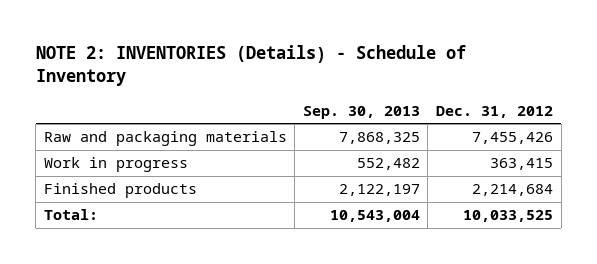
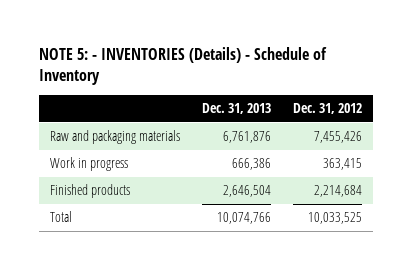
- NOTE 2: INVENTORIES (Details) - Schedule of Inventory
+ NOTE 5: - INVENTORIES (Details) - Schedule of Inventory
- | Sep. 30, 2013 | Dec. 31, 2012
+ | Dec. 31, 2013 | Dec. 31, 2012
- Total: | 10,543,004 | 10,033,525
+ Total | 10,074,766 | 10,033,525

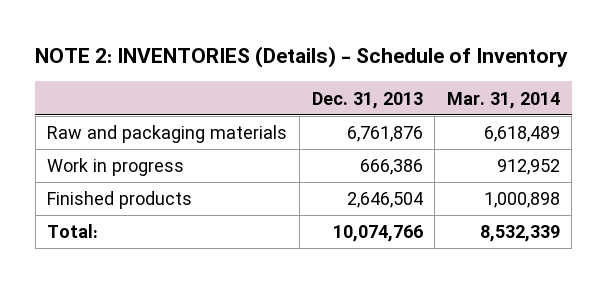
- NOTE 5: - INVENTORIES (Details) - Schedule of Inventory
+ NOTE 2: INVENTORIES (Details) - Schedule of Inventory
- | Dec. 31, 2013 | Dec. 31, 2012
+ | Dec. 31, 2013 | Mar. 31, 2014
- Total | 10,074,766 | 10,033,525
+ Total: | 10,074,766 | 8,532,339

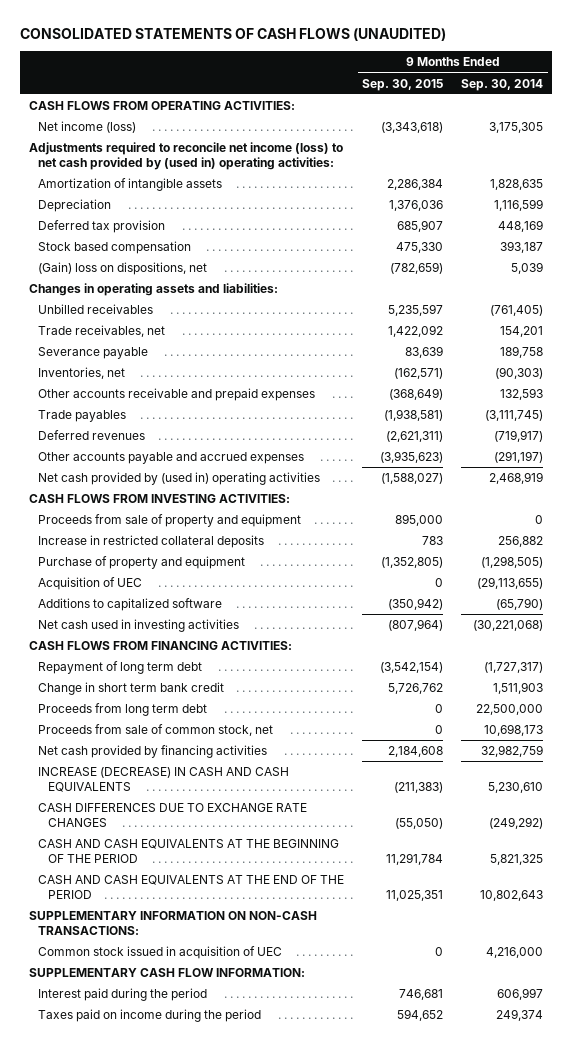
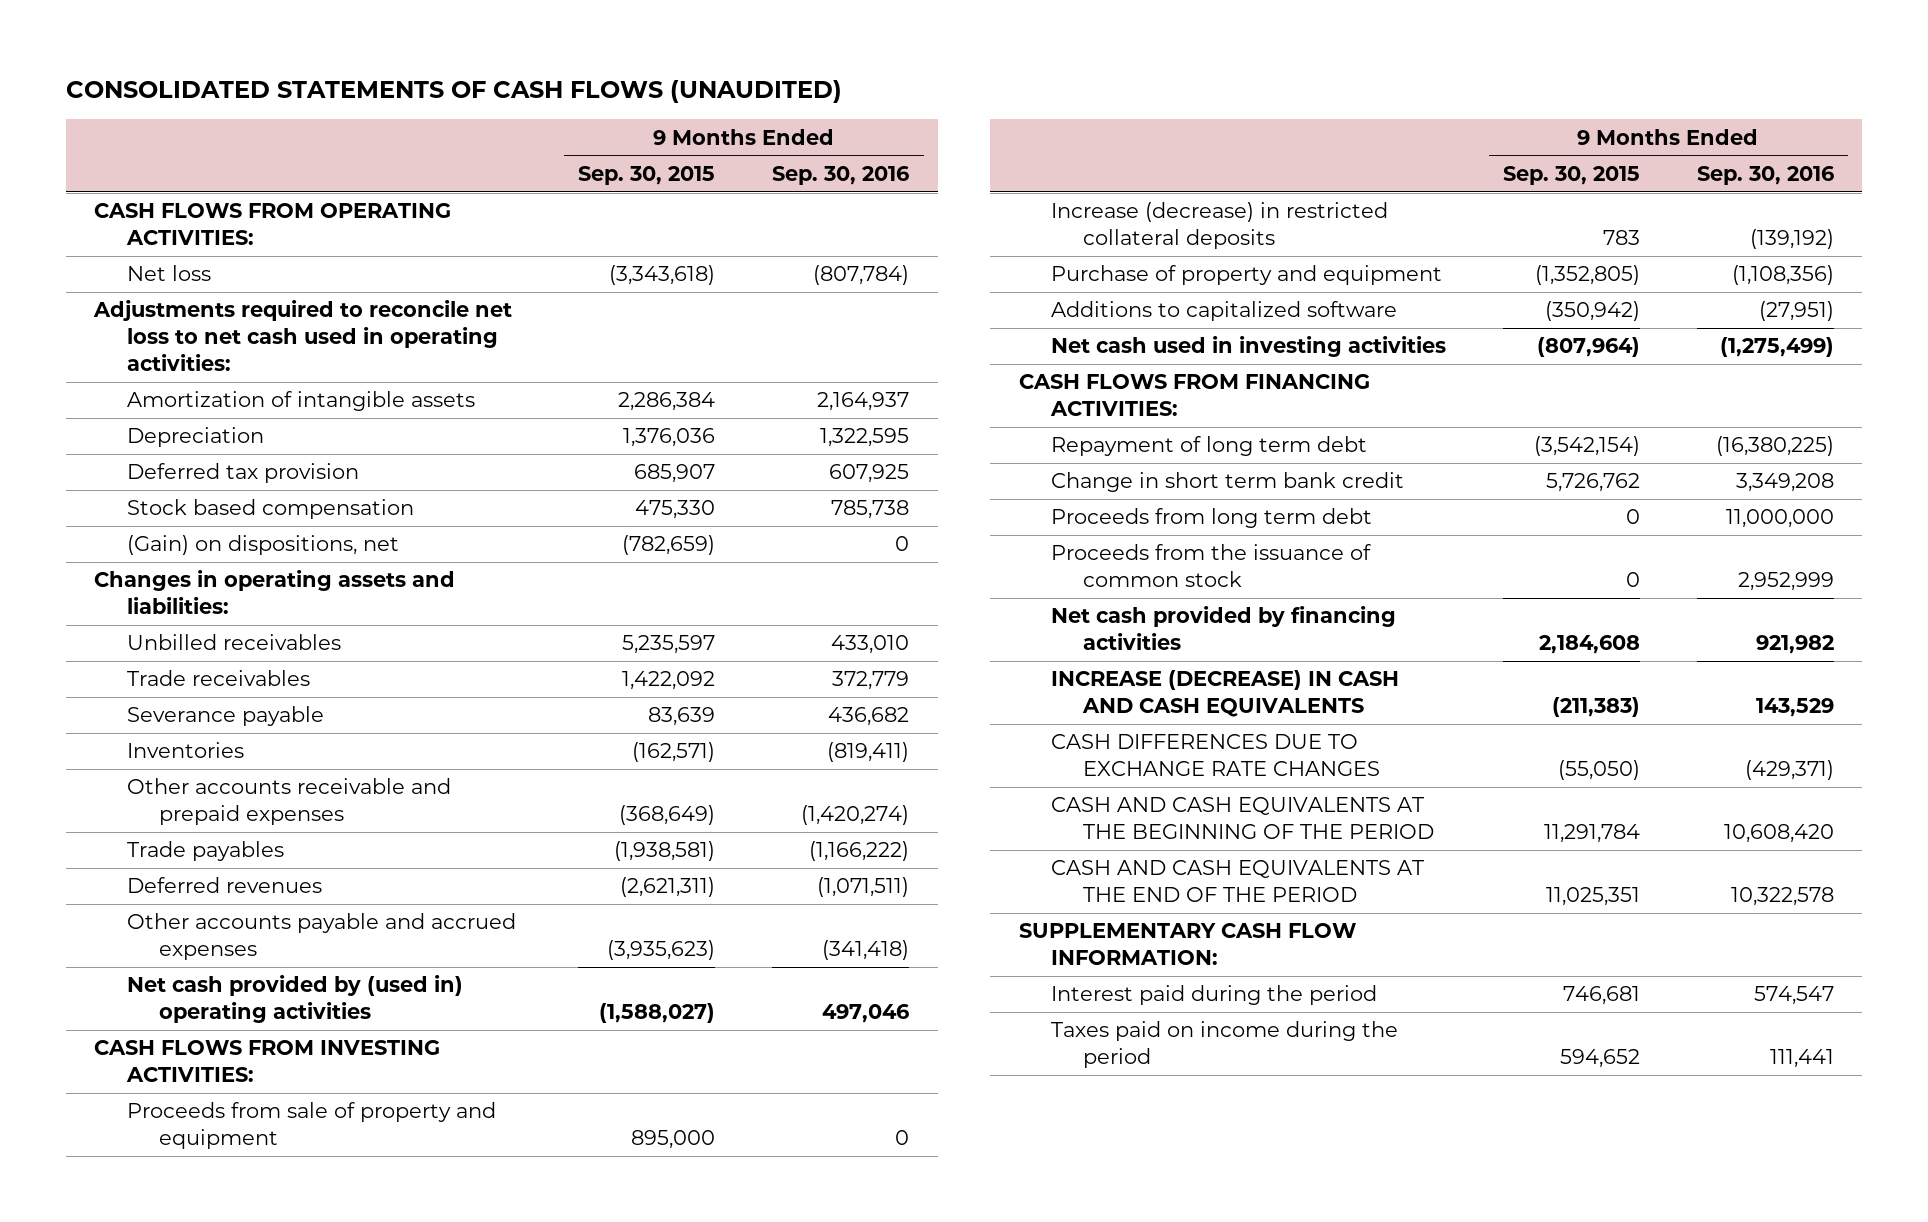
- | 9 Months Ended Sep. 30, 2015 | 9 Months Ended Sep. 30, 2014
+ | 9 Months Ended Sep. 30, 2015 | 9 Months Ended Sep. 30, 2016
- Net income (loss) | (3,343,618) | 3,175,305
- Adjustments required to reconcile net income (loss) to net cash provided by (used in) operating activities:
+ Net loss | (3,343,618) | (807,784)
+ Adjustments required to reconcile net loss to net cash used in operating activities:
- (Gain) loss on dispositions, net | (782,659) | 5,039
+ (Gain) on dispositions, net | (782,659) | 0
- Trade receivables, net | 1,422,092 | 154,201
+ Trade receivables | 1,422,092 | 372,779
- Inventories, net | (162,571) | (90,303)
+ Inventories | (162,571) | (819,411)
- Increase in restricted collateral deposits | 783 | 256,882
+ Increase (decrease) in restricted collateral deposits | 783 | (139,192)
- Acquisition of UEC | 0 | (29,113,655)
- Proceeds from sale of common stock, net | 0 | 10,698,173
+ Proceeds from the issuance of common stock | 0 | 2,952,999
- SUPPLEMENTARY INFORMATION ON NON-CASH TRANSACTIONS:
- Common stock issued in acquisition of UEC | 0 | 4,216,000

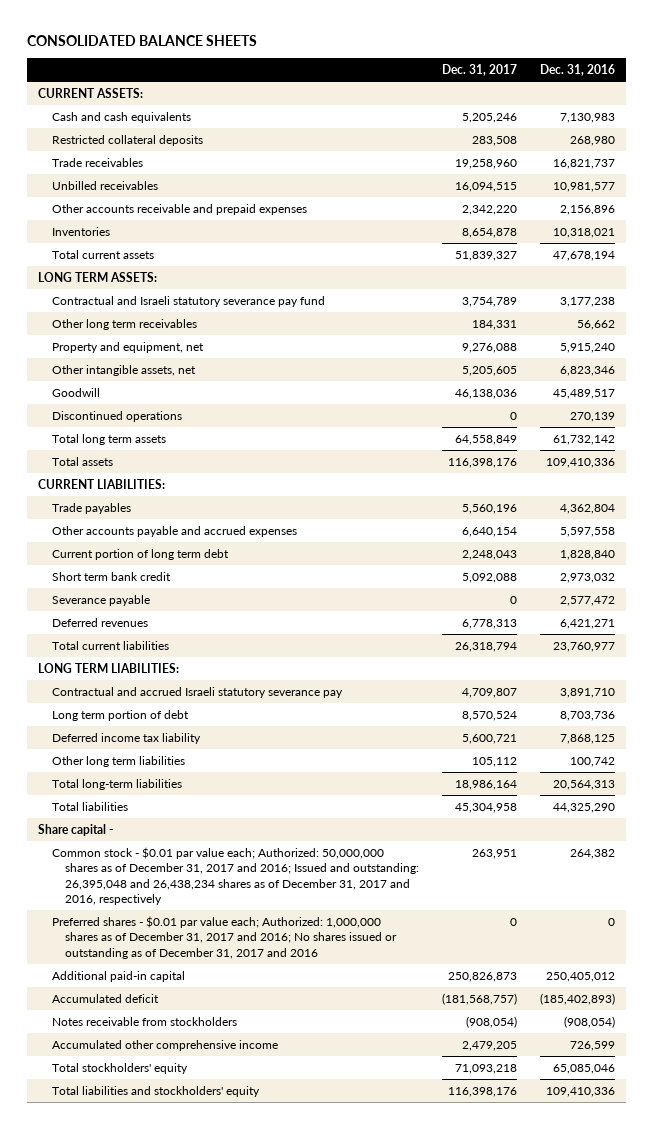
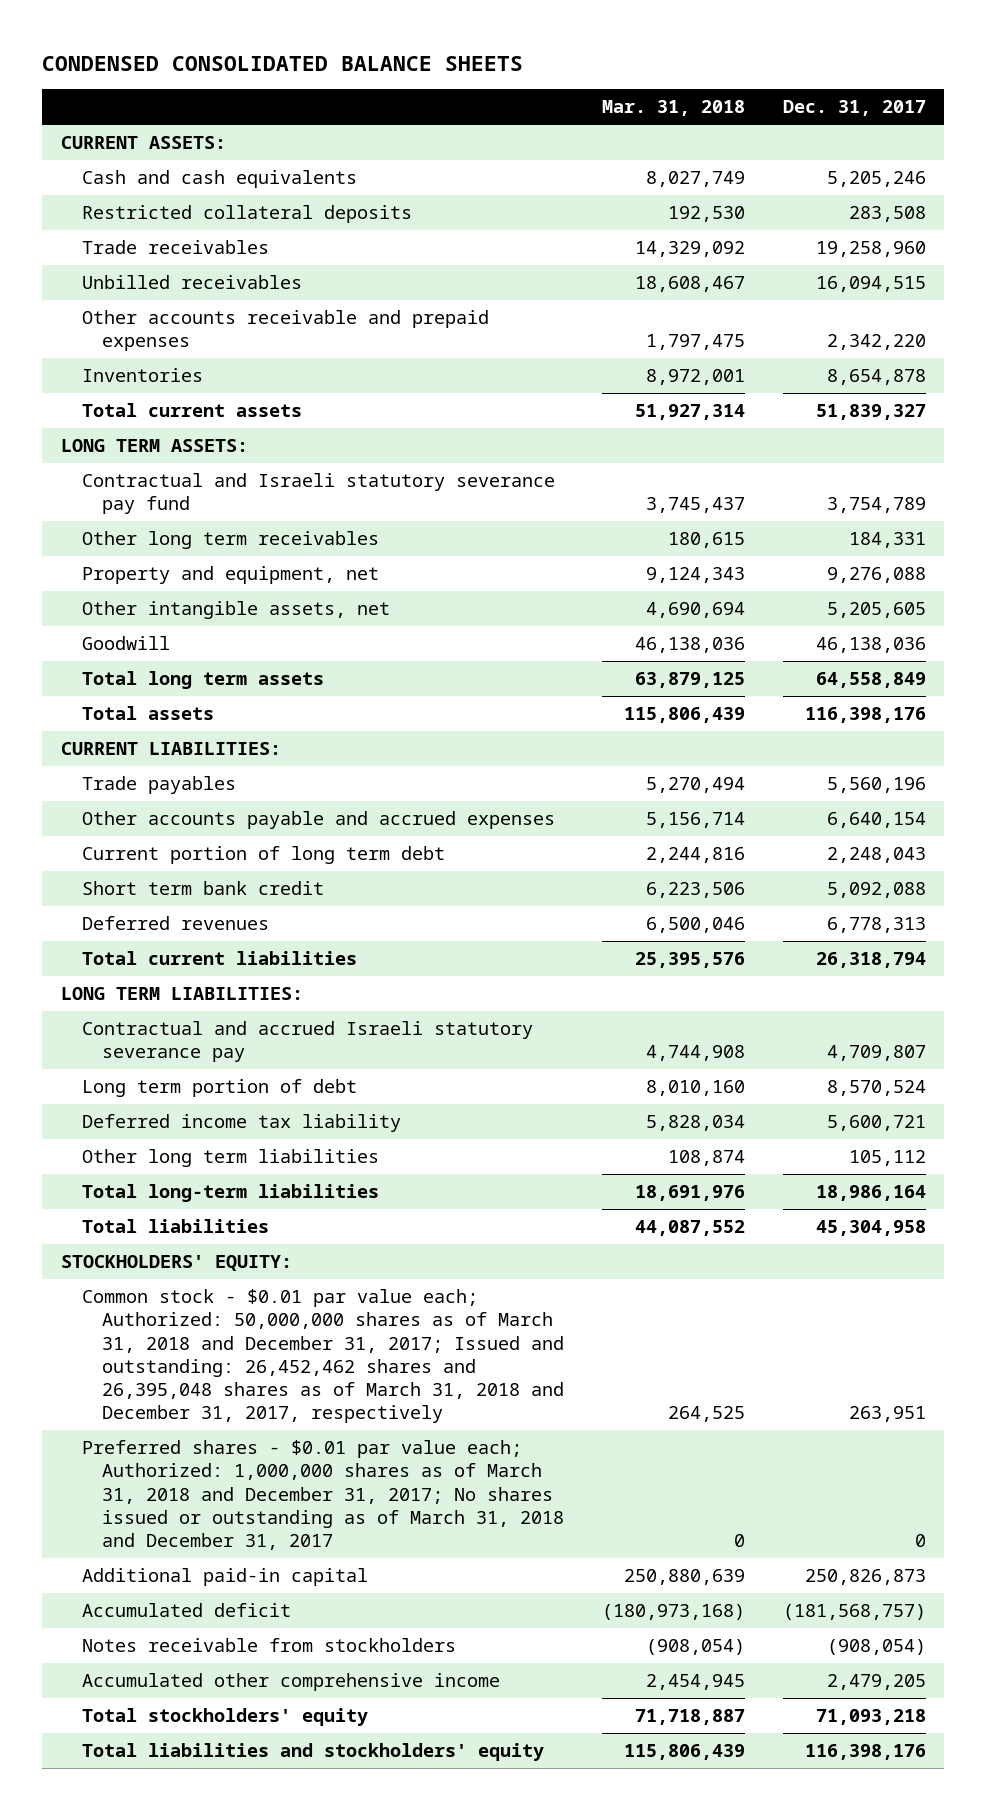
- CONSOLIDATED BALANCE SHEETS
+ CONDENSED CONSOLIDATED BALANCE SHEETS
- | Dec. 31, 2017 | Dec. 31, 2016
+ | Mar. 31, 2018 | Dec. 31, 2017
- Discontinued operations | 0 | 270,139
- Severance payable | 0 | 2,577,472
- Share capital -
- Common stock - $0.01 par value each; Authorized: 50,000,000 shares as of December 31, 2017 and 2016; Issued and outstanding: 26,395,048 and 26,438,234 shares as of December 31, 2017 and 2016, respectively | 263,951 | 264,382
- Preferred shares - $0.01 par value each; Authorized: 1,000,000 shares as of December 31, 2017 and 2016; No shares issued or outstanding as of December 31, 2017 and 2016 | 0 | 0
+ STOCKHOLDERS' EQUITY:
+ Common stock - $0.01 par value each; Authorized: 50,000,000 shares as of March 31, 2018 and December 31, 2017; Issued and outstanding: 26,452,462 shares and 26,395,048 shares as of March 31, 2018 and December 31, 2017, respectively | 264,525 | 263,951
+ Preferred shares - $0.01 par value each; Authorized: 1,000,000 shares as of March 31, 2018 and December 31, 2017; No shares issued or outstanding as of March 31, 2018 and December 31, 2017 | 0 | 0

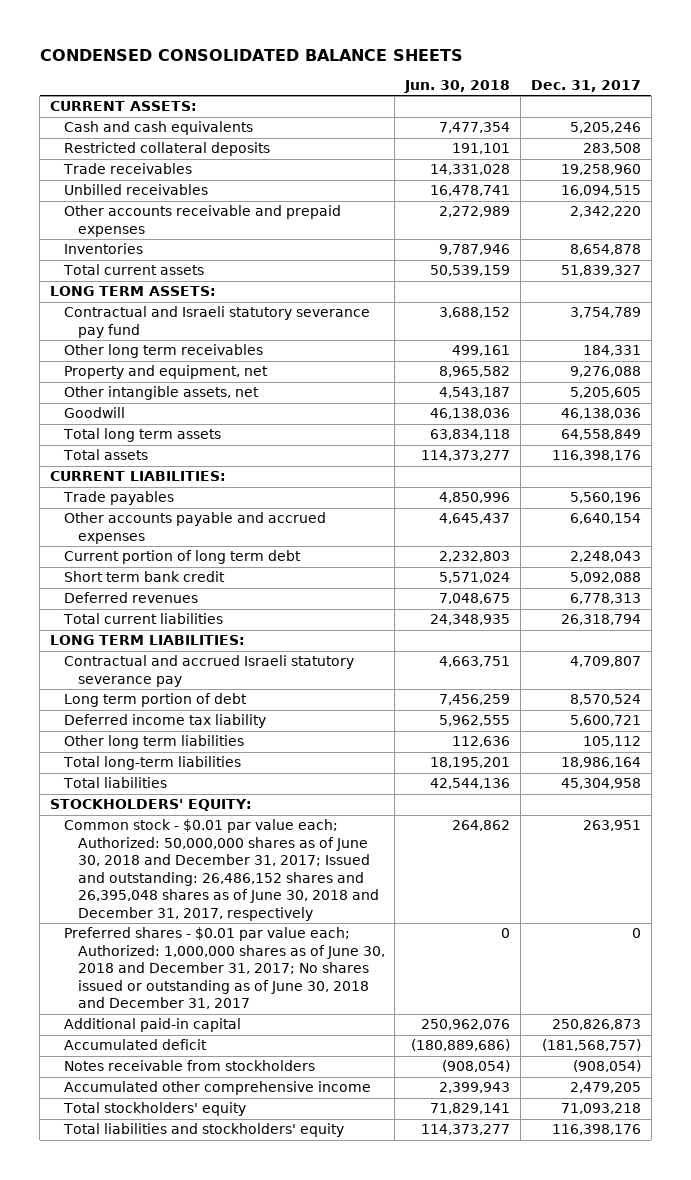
- | Mar. 31, 2018 | Dec. 31, 2017
+ | Jun. 30, 2018 | Dec. 31, 2017
- Common stock - $0.01 par value each; Authorized: 50,000,000 shares as of March 31, 2018 and December 31, 2017; Issued and outstanding: 26,452,462 shares and 26,395,048 shares as of March 31, 2018 and December 31, 2017, respectively | 264,525 | 263,951
- Preferred shares - $0.01 par value each; Authorized: 1,000,000 shares as of March 31, 2018 and December 31, 2017; No shares issued or outstanding as of March 31, 2018 and December 31, 2017 | 0 | 0
+ Common stock - $0.01 par value each; Authorized: 50,000,000 shares as of June 30, 2018 and December 31, 2017; Issued and outstanding: 26,486,152 shares and 26,395,048 shares as of June 30, 2018 and December 31, 2017, respectively | 264,862 | 263,951
+ Preferred shares - $0.01 par value each; Authorized: 1,000,000 shares as of June 30, 2018 and December 31, 2017; No shares issued or outstanding as of June 30, 2018 and December 31, 2017 | 0 | 0

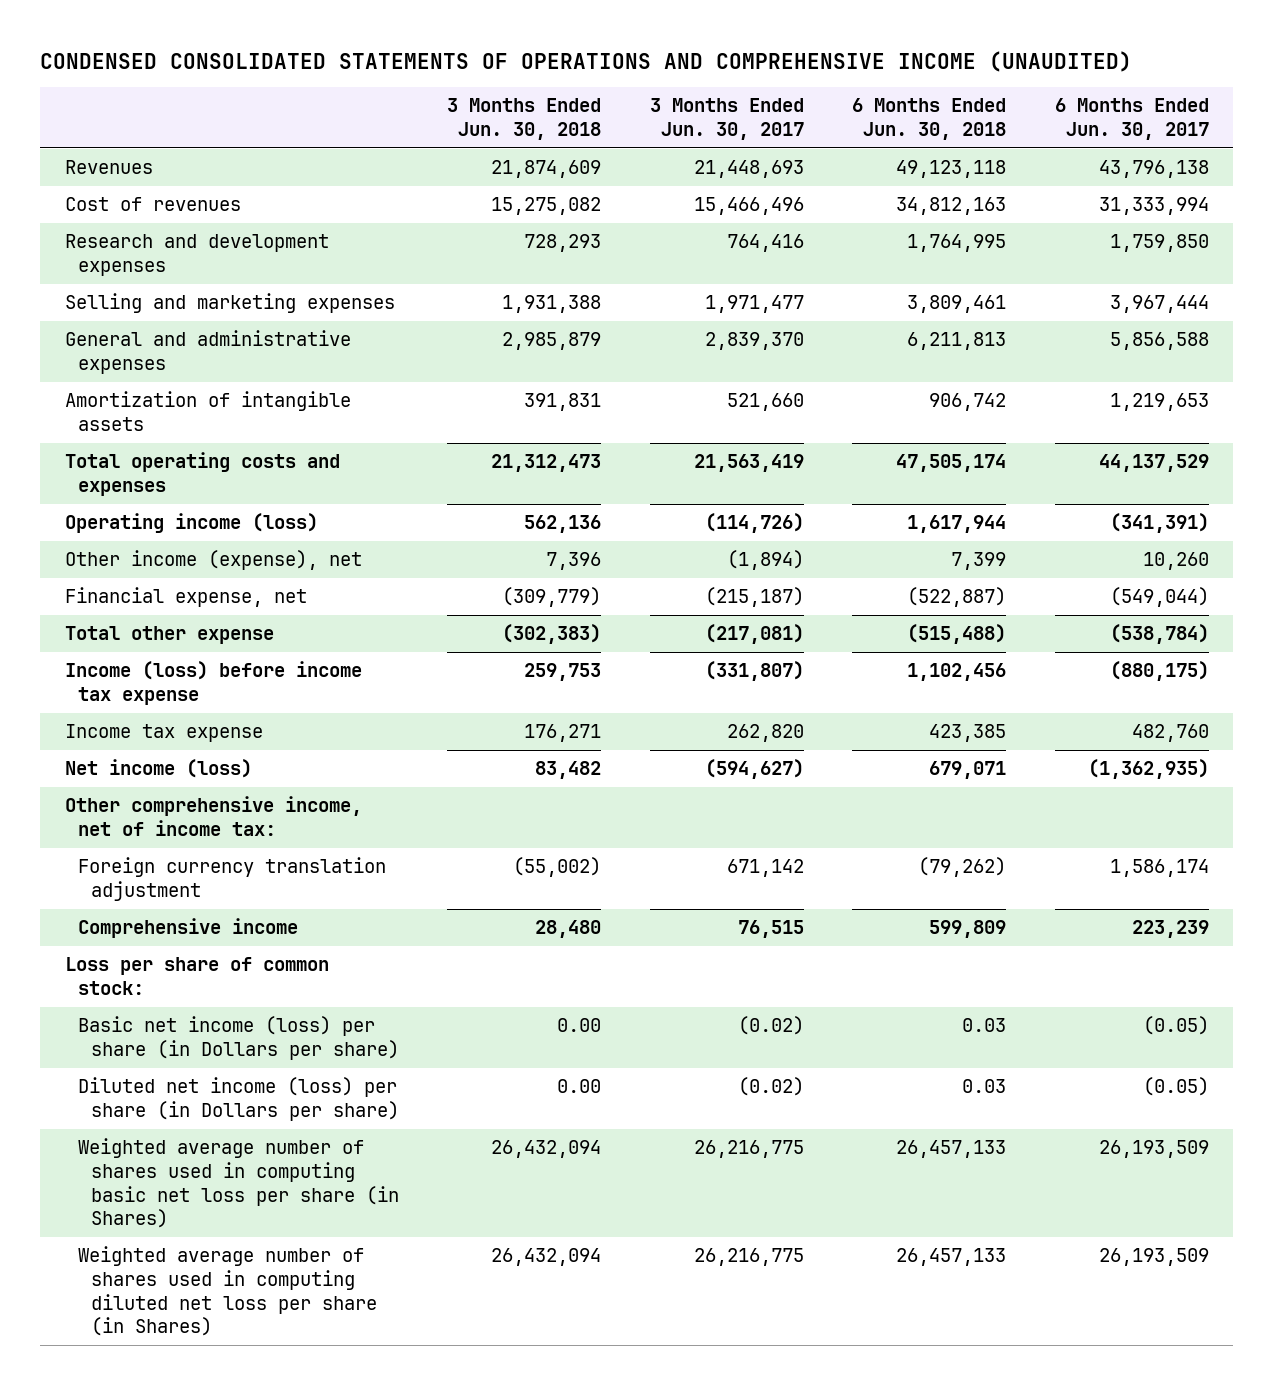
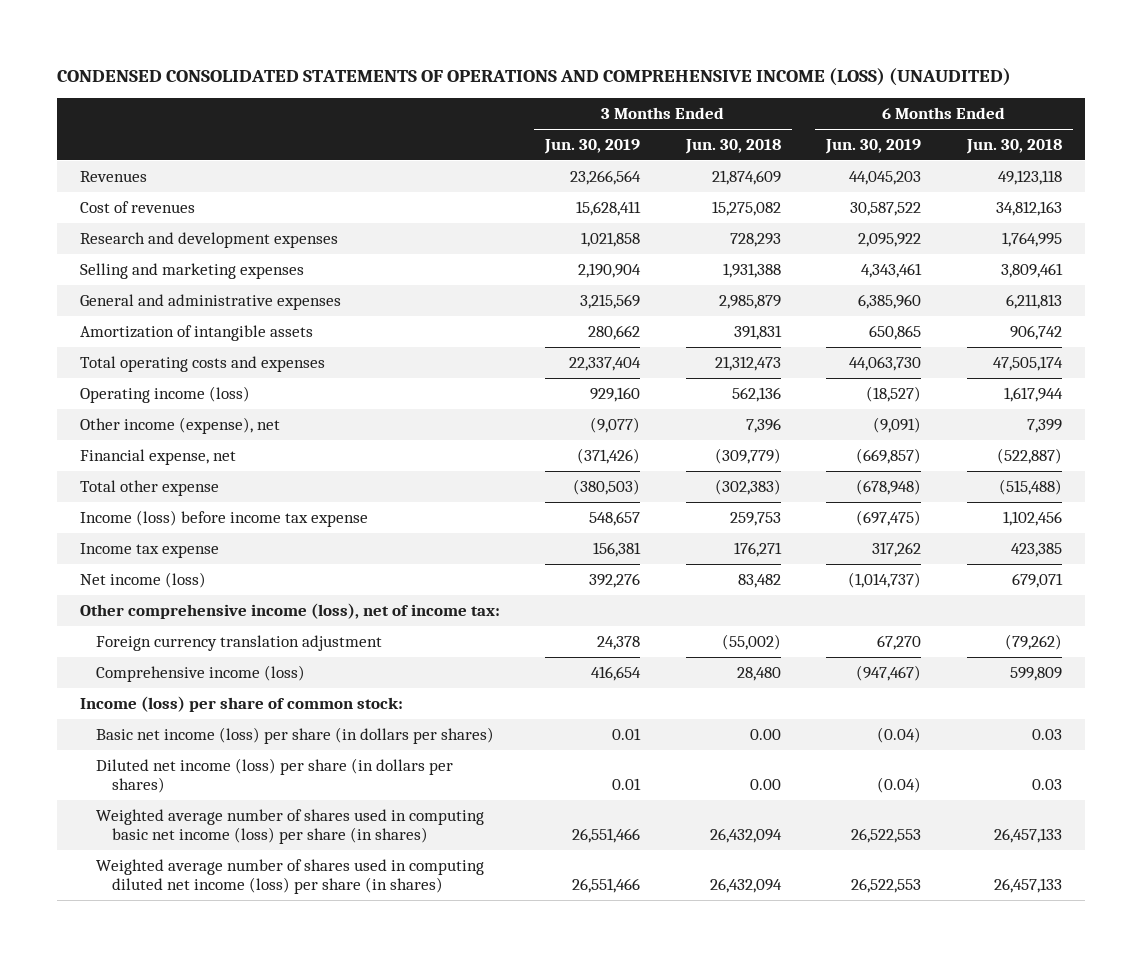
- CONDENSED CONSOLIDATED STATEMENTS OF OPERATIONS AND COMPREHENSIVE INCOME (UNAUDITED)
+ CONDENSED CONSOLIDATED STATEMENTS OF OPERATIONS AND COMPREHENSIVE INCOME (LOSS) (UNAUDITED)
- | 3 Months Ended Jun. 30, 2018 | 3 Months Ended Jun. 30, 2017 | 6 Months Ended Jun. 30, 2018 | 6 Months Ended Jun. 30, 2017
+ | 3 Months Ended Jun. 30, 2019 | 3 Months Ended Jun. 30, 2018 | 6 Months Ended Jun. 30, 2019 | 6 Months Ended Jun. 30, 2018
- Other comprehensive income, net of income tax:
+ Other comprehensive income (loss), net of income tax:
- Comprehensive income | 28,480 | 76,515 | 599,809 | 223,239
- Loss per share of common stock:
- Basic net income (loss) per share (in Dollars per share) | 0.00 | (0.02) | 0.03 | (0.05)
- Diluted net income (loss) per share (in Dollars per share) | 0.00 | (0.02) | 0.03 | (0.05)
- Weighted average number of shares used in computing basic net loss per share (in Shares) | 26,432,094 | 26,216,775 | 26,457,133 | 26,193,509
- Weighted average number of shares used in computing diluted net loss per share (in Shares) | 26,432,094 | 26,216,775 | 26,457,133 | 26,193,509
+ Comprehensive income (loss) | 416,654 | 28,480 | (947,467) | 599,809
+ Income (loss) per share of common stock:
+ Basic net income (loss) per share (in dollars per shares) | 0.01 | 0.00 | (0.04) | 0.03
+ Diluted net income (loss) per share (in dollars per shares) | 0.01 | 0.00 | (0.04) | 0.03
+ Weighted average number of shares used in computing basic net income (loss) per share (in shares) | 26,551,466 | 26,432,094 | 26,522,553 | 26,457,133
+ Weighted average number of shares used in computing diluted net income (loss) per share (in shares) | 26,551,466 | 26,432,094 | 26,522,553 | 26,457,133

